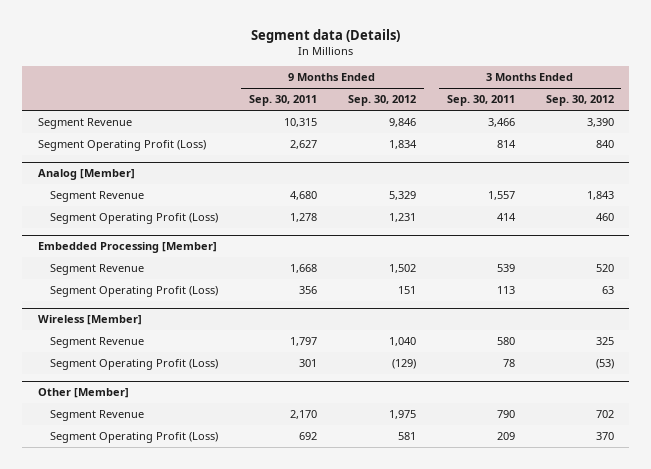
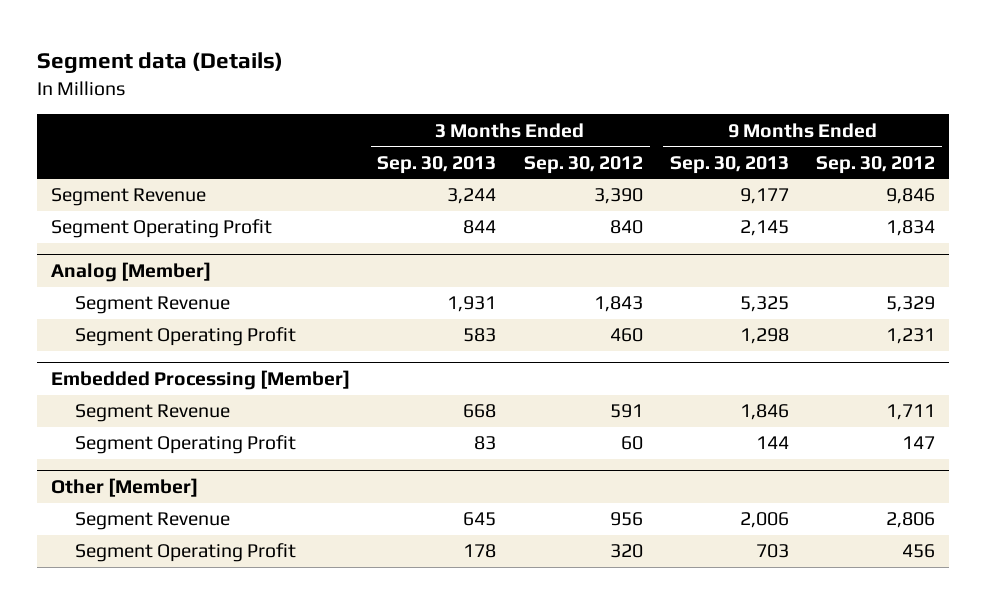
- | 9 Months Ended Sep. 30, 2011 | 9 Months Ended Sep. 30, 2012 | 3 Months Ended Sep. 30, 2011 | 3 Months Ended Sep. 30, 2012
+ | 3 Months Ended Sep. 30, 2013 | 3 Months Ended Sep. 30, 2012 | 9 Months Ended Sep. 30, 2013 | 9 Months Ended Sep. 30, 2012
- Segment Operating Profit (Loss) | 2,627 | 1,834 | 814 | 840
+ Segment Operating Profit | 844 | 840 | 2,145 | 1,834
@ Analog [Member]
- Segment Operating Profit (Loss) | 1,278 | 1,231 | 414 | 460
+ Segment Operating Profit | 583 | 460 | 1,298 | 1,231
@ Embedded Processing [Member]
- Segment Revenue | 1,668 | 1,502 | 539 | 520
- Segment Operating Profit (Loss) | 356 | 151 | 113 | 63
- Wireless [Member]
- Segment Revenue | 1,797 | 1,040 | 580 | 325
- Segment Operating Profit (Loss) | 301 | (129) | 78 | (53)
@ Embedded Processing [Member]
+ Segment Revenue | 668 | 591 | 1,846 | 1,711
+ Segment Operating Profit | 83 | 60 | 144 | 147
@ Other [Member]
- Segment Revenue | 2,170 | 1,975 | 790 | 702
- Segment Operating Profit (Loss) | 692 | 581 | 209 | 370
+ Segment Revenue | 645 | 956 | 2,006 | 2,806
+ Segment Operating Profit | 178 | 320 | 703 | 456

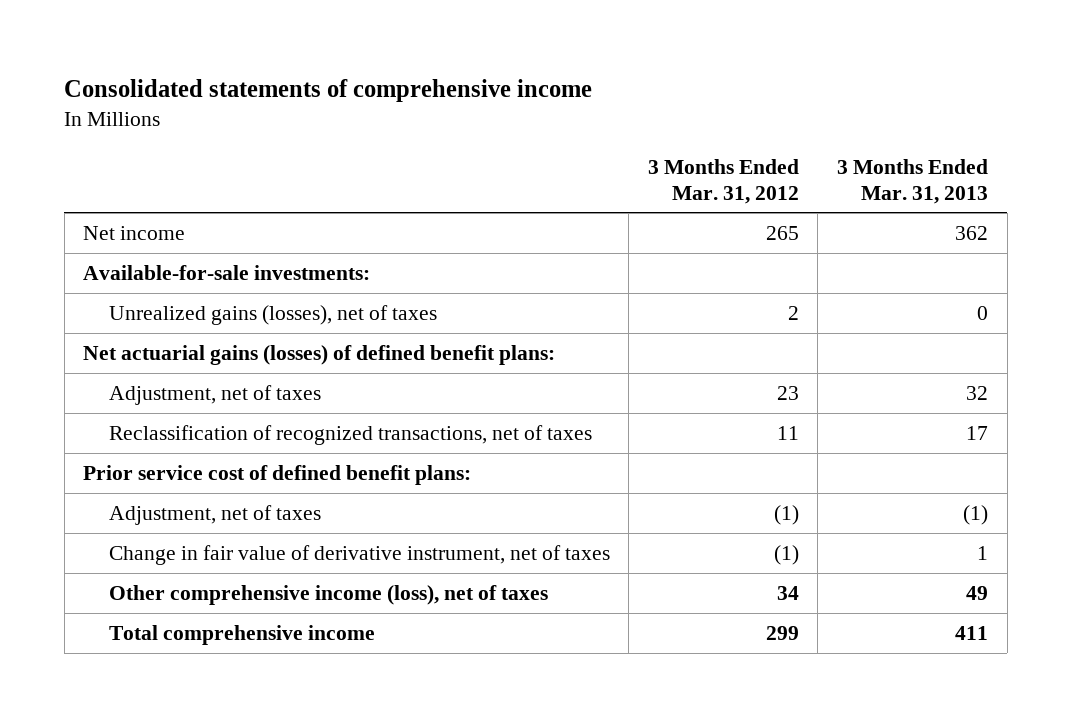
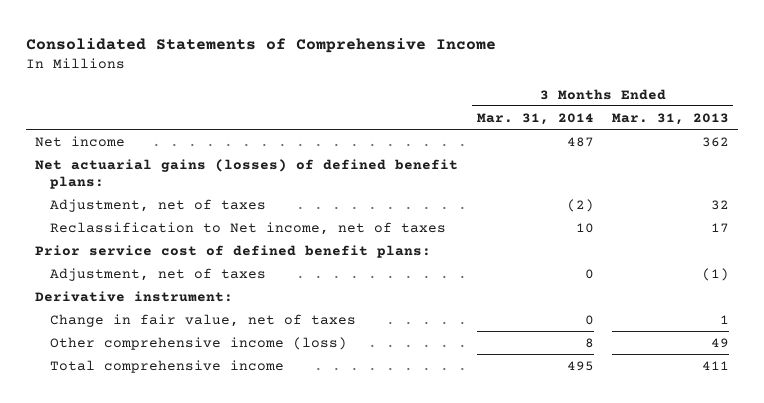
- Consolidated statements of comprehensive income
+ Consolidated Statements of Comprehensive Income
- | 3 Months Ended Mar. 31, 2012 | 3 Months Ended Mar. 31, 2013
+ | 3 Months Ended Mar. 31, 2014 | 3 Months Ended Mar. 31, 2013
- Available-for-sale investments:
- Unrealized gains (losses), net of taxes | 2 | 0
- Reclassification of recognized transactions, net of taxes | 11 | 17
+ Reclassification to Net income, net of taxes | 10 | 17
- Change in fair value of derivative instrument, net of taxes | (1) | 1
- Other comprehensive income (loss), net of taxes | 34 | 49
+ Derivative instrument:
+ Change in fair value, net of taxes | 0 | 1
+ Other comprehensive income (loss) | 8 | 49

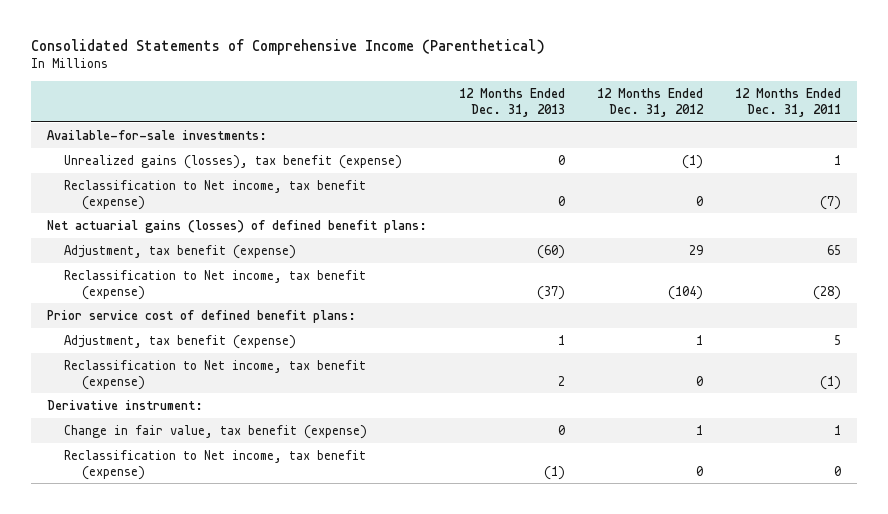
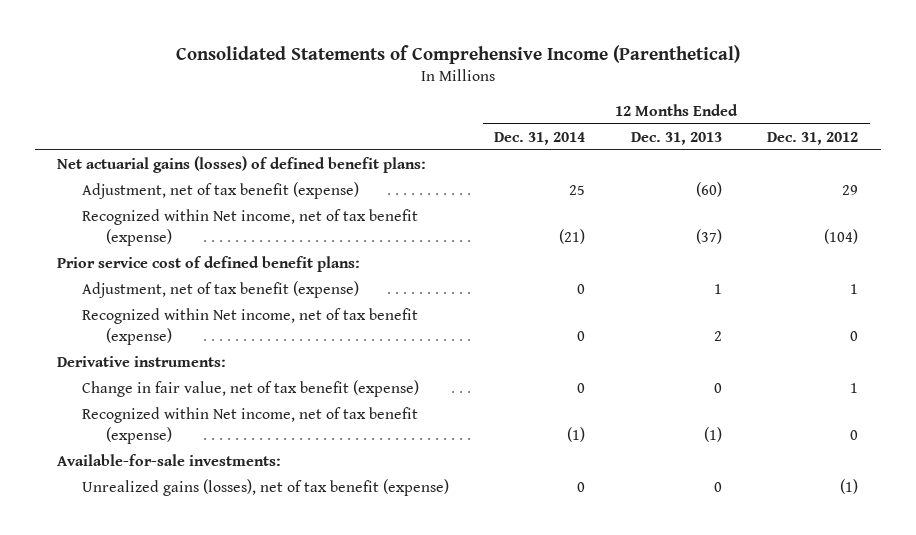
- | 12 Months Ended Dec. 31, 2013 | 12 Months Ended Dec. 31, 2012 | 12 Months Ended Dec. 31, 2011
+ | 12 Months Ended Dec. 31, 2014 | 12 Months Ended Dec. 31, 2013 | 12 Months Ended Dec. 31, 2012
- Unrealized gains (losses), tax benefit (expense) | 0 | (1) | 1
- Reclassification to Net income, tax benefit (expense) | 0 | 0 | (7)
- Adjustment, tax benefit (expense) | (60) | 29 | 65
- Reclassification to Net income, tax benefit (expense) | (37) | (104) | (28)
+ Adjustment, net of tax benefit (expense) | 25 | (60) | 29
+ Recognized within Net income, net of tax benefit (expense) | (21) | (37) | (104)
- Adjustment, tax benefit (expense) | 1 | 1 | 5
- Reclassification to Net income, tax benefit (expense) | 2 | 0 | (1)
- Derivative instrument:
- Change in fair value, tax benefit (expense) | 0 | 1 | 1
- Reclassification to Net income, tax benefit (expense) | (1) | 0 | 0
+ Adjustment, net of tax benefit (expense) | 0 | 1 | 1
+ Recognized within Net income, net of tax benefit (expense) | 0 | 2 | 0
+ Derivative instruments:
+ Change in fair value, net of tax benefit (expense) | 0 | 0 | 1
+ Recognized within Net income, net of tax benefit (expense) | (1) | (1) | 0
moved down: Available-for-sale investments:
+ Unrealized gains (losses), net of tax benefit (expense) | 0 | 0 | (1)

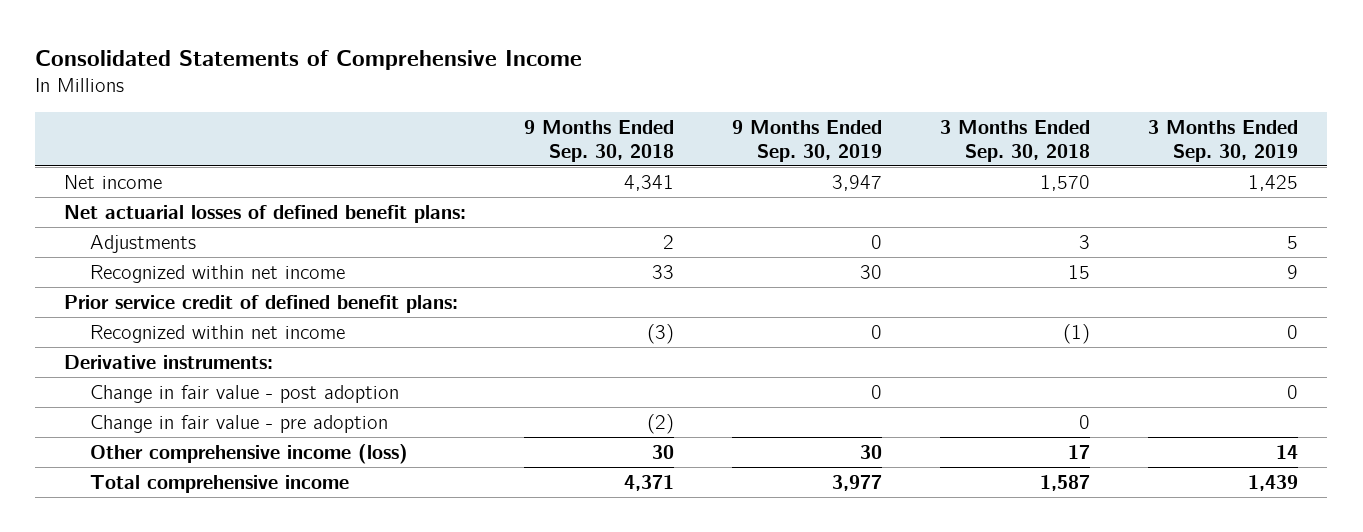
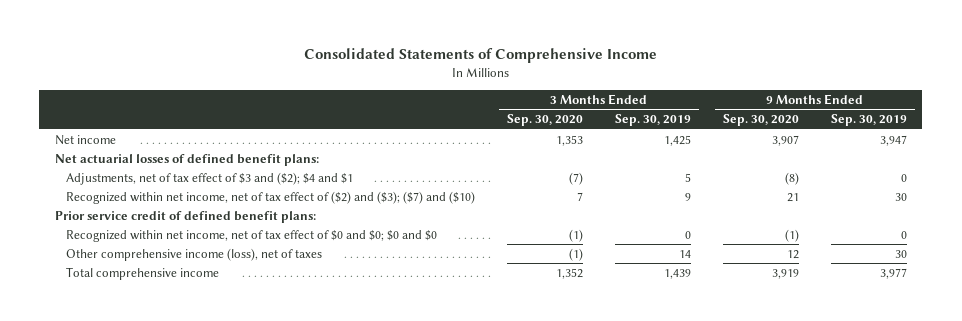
- | 9 Months Ended Sep. 30, 2018 | 9 Months Ended Sep. 30, 2019 | 3 Months Ended Sep. 30, 2018 | 3 Months Ended Sep. 30, 2019
+ | 3 Months Ended Sep. 30, 2020 | 3 Months Ended Sep. 30, 2019 | 9 Months Ended Sep. 30, 2020 | 9 Months Ended Sep. 30, 2019
- Adjustments | 2 | 0 | 3 | 5
- Recognized within net income | 33 | 30 | 15 | 9
+ Adjustments, net of tax effect of $3 and ($2); $4 and $1 | (7) | 5 | (8) | 0
+ Recognized within net income, net of tax effect of ($2) and ($3); ($7) and ($10) | 7 | 9 | 21 | 30
- Recognized within net income | (3) | 0 | (1) | 0
- Derivative instruments:
- Change in fair value - post adoption | | 0 | | 0
- Change in fair value - pre adoption | (2) | | 0 |
- Other comprehensive income (loss) | 30 | 30 | 17 | 14
+ Recognized within net income, net of tax effect of $0 and $0; $0 and $0 | (1) | 0 | (1) | 0
+ Other comprehensive income (loss), net of taxes | (1) | 14 | 12 | 30

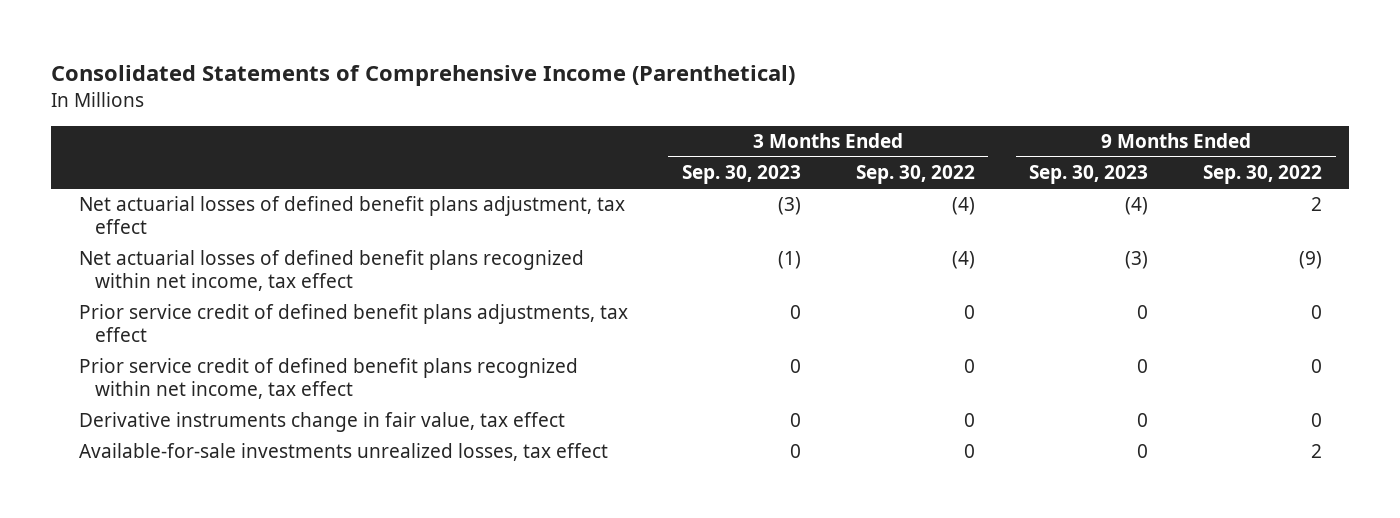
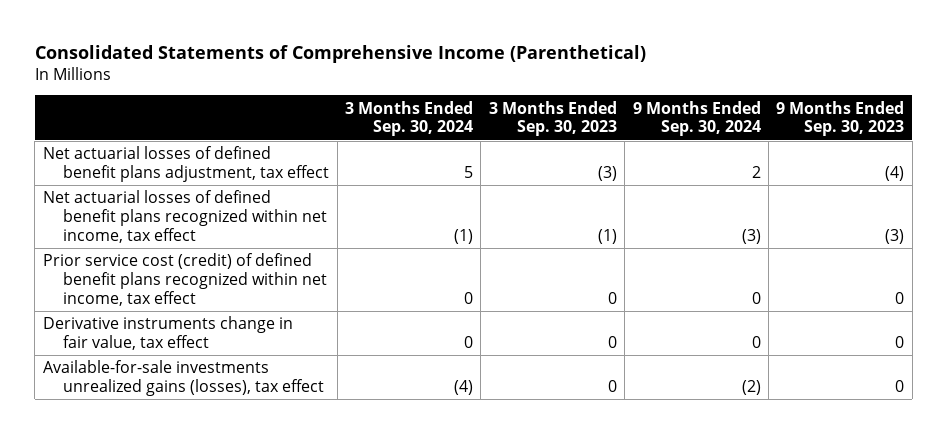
- | 3 Months Ended Sep. 30, 2023 | 3 Months Ended Sep. 30, 2022 | 9 Months Ended Sep. 30, 2023 | 9 Months Ended Sep. 30, 2022
+ | 3 Months Ended Sep. 30, 2024 | 3 Months Ended Sep. 30, 2023 | 9 Months Ended Sep. 30, 2024 | 9 Months Ended Sep. 30, 2023
- Prior service credit of defined benefit plans adjustments, tax effect | 0 | 0 | 0 | 0
- Prior service credit of defined benefit plans recognized within net income, tax effect | 0 | 0 | 0 | 0
+ Prior service cost (credit) of defined benefit plans recognized within net income, tax effect | 0 | 0 | 0 | 0
- Available-for-sale investments unrealized losses, tax effect | 0 | 0 | 0 | 2
+ Available-for-sale investments unrealized gains (losses), tax effect | (4) | 0 | (2) | 0

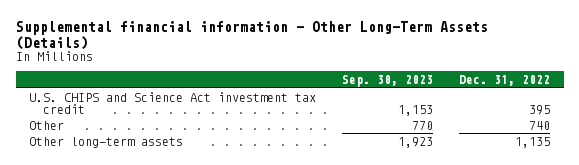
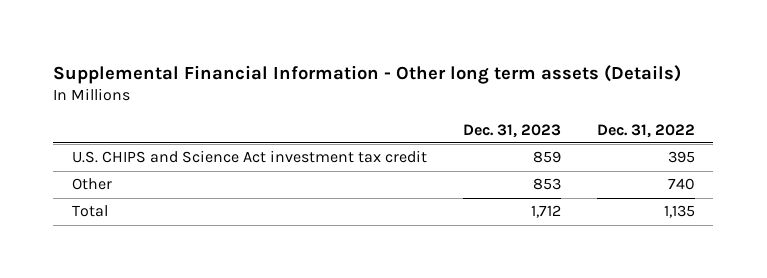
- Supplemental financial information - Other Long-Term Assets (Details)
+ Supplemental Financial Information - Other long term assets (Details)
- | Sep. 30, 2023 | Dec. 31, 2022
+ | Dec. 31, 2023 | Dec. 31, 2022
- Other long-term assets | 1,923 | 1,135
+ Total | 1,712 | 1,135

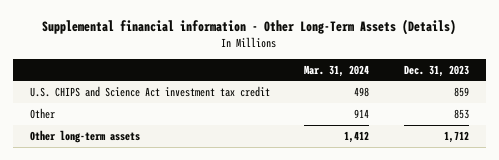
- Supplemental Financial Information - Other long term assets (Details)
+ Supplemental financial information - Other Long-Term Assets (Details)
- | Dec. 31, 2023 | Dec. 31, 2022
+ | Mar. 31, 2024 | Dec. 31, 2023
- Total | 1,712 | 1,135
+ Other long-term assets | 1,412 | 1,712

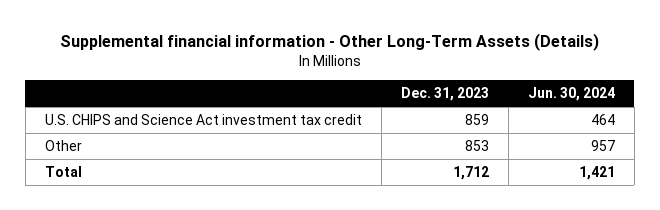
- | Mar. 31, 2024 | Dec. 31, 2023
+ | Dec. 31, 2023 | Jun. 30, 2024
- Other long-term assets | 1,412 | 1,712
+ Total | 1,712 | 1,421

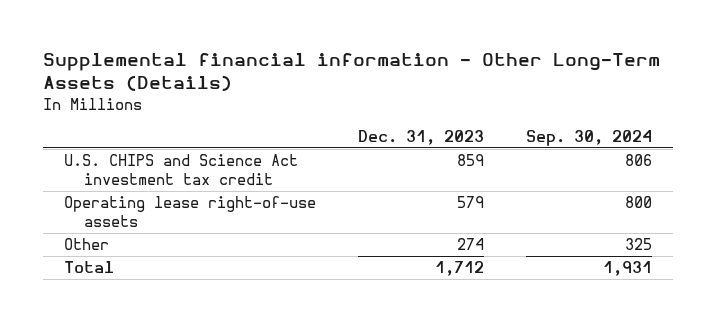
- | Dec. 31, 2023 | Jun. 30, 2024
+ | Dec. 31, 2023 | Sep. 30, 2024
- Other | 853 | 957
+ Operating lease right-of-use assets | 579 | 800
+ Other | 274 | 325

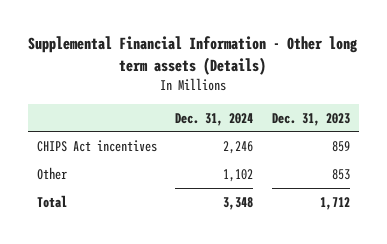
- Supplemental financial information - Other Long-Term Assets (Details)
+ Supplemental Financial Information - Other long term assets (Details)
- | Dec. 31, 2023 | Sep. 30, 2024
+ | Dec. 31, 2024 | Dec. 31, 2023
- U.S. CHIPS and Science Act investment tax credit | 859 | 806
- Operating lease right-of-use assets | 579 | 800
- Other | 274 | 325
+ CHIPS Act incentives | 2,246 | 859
+ Other | 1,102 | 853

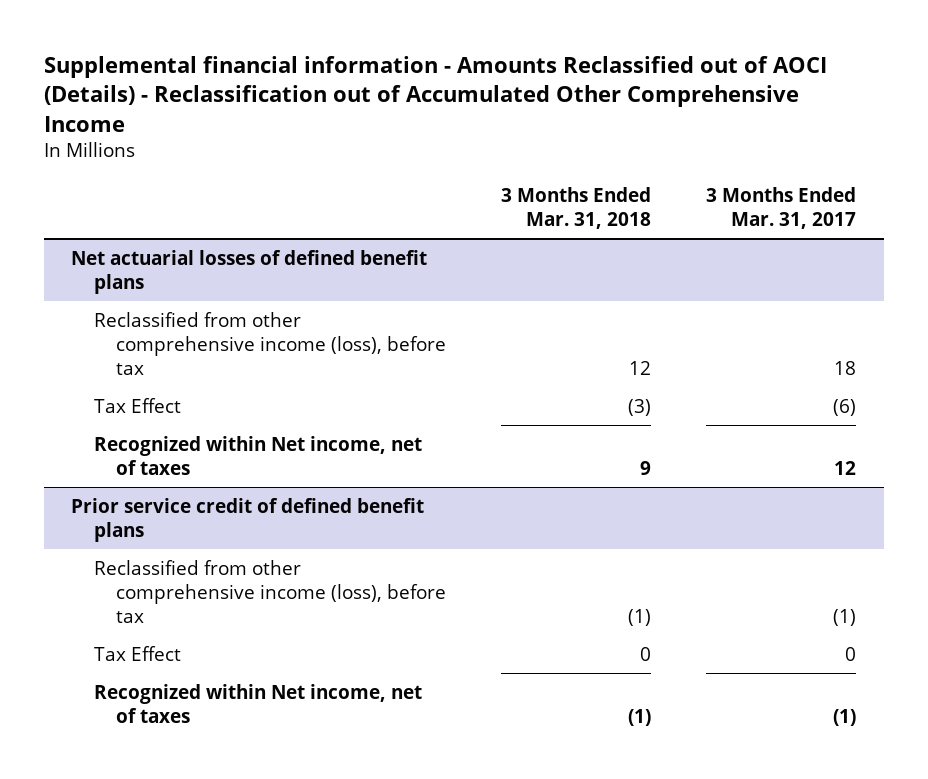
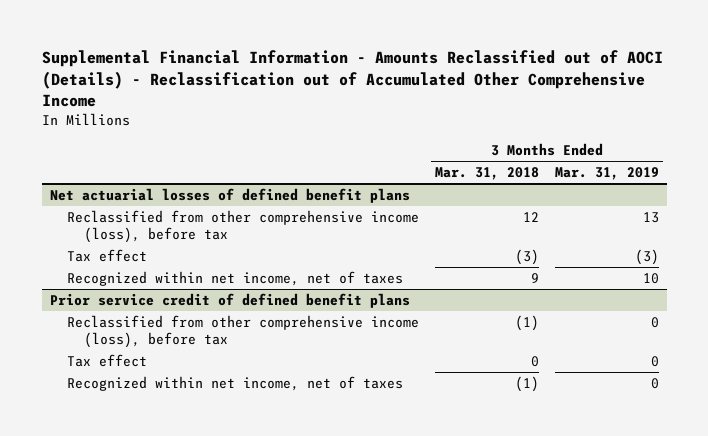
- Supplemental financial information - Amounts Reclassified out of AOCI (Details) - Reclassification out of Accumulated Other Comprehensive Income
+ Supplemental Financial Information - Amounts Reclassified out of AOCI (Details) - Reclassification out of Accumulated Other Comprehensive Income
- | 3 Months Ended Mar. 31, 2018 | 3 Months Ended Mar. 31, 2017
+ | 3 Months Ended Mar. 31, 2018 | 3 Months Ended Mar. 31, 2019
@ Net actuarial losses of defined benefit plans
- Tax Effect | (3) | (6)
- Recognized within Net income, net of taxes | 9 | 12
+ Tax effect | (3) | (3)
+ Recognized within net income, net of taxes | 9 | 10
@ Prior service credit of defined benefit plans
- Tax Effect | 0 | 0
- Recognized within Net income, net of taxes | (1) | (1)
+ Tax effect | 0 | 0
+ Recognized within net income, net of taxes | (1) | 0

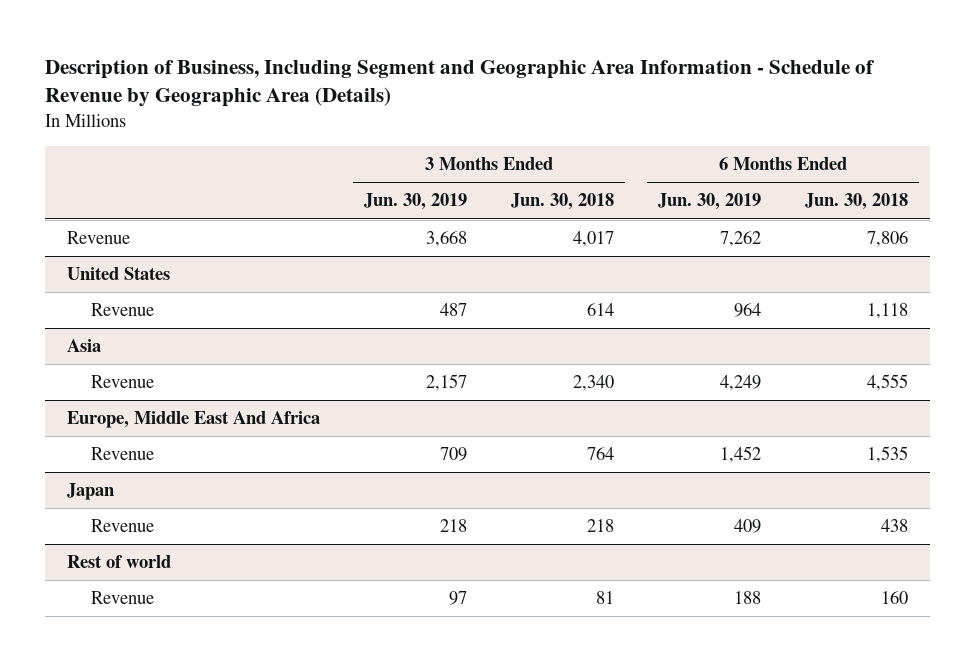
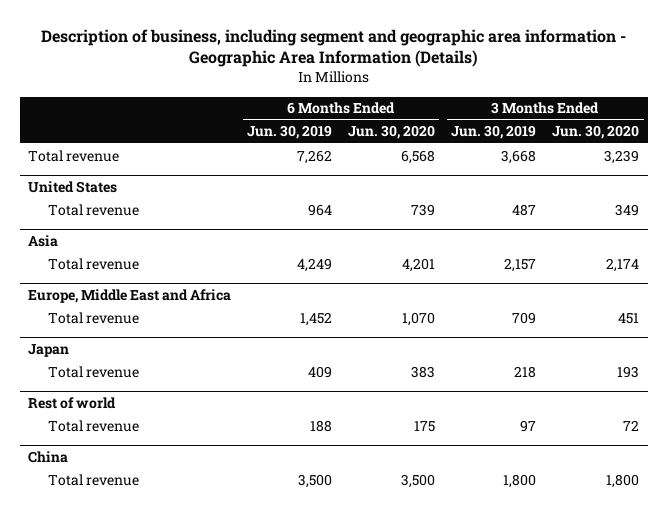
- Description of Business, Including Segment and Geographic Area Information - Schedule of Revenue by Geographic Area (Details)
+ Description of business, including segment and geographic area information - Geographic Area Information (Details)
- | 3 Months Ended Jun. 30, 2019 | 3 Months Ended Jun. 30, 2018 | 6 Months Ended Jun. 30, 2019 | 6 Months Ended Jun. 30, 2018
+ | 6 Months Ended Jun. 30, 2019 | 6 Months Ended Jun. 30, 2020 | 3 Months Ended Jun. 30, 2019 | 3 Months Ended Jun. 30, 2020
- Revenue | 3,668 | 4,017 | 7,262 | 7,806
+ Total revenue | 7,262 | 6,568 | 3,668 | 3,239
@ United States
- Revenue | 487 | 614 | 964 | 1,118
+ Total revenue | 964 | 739 | 487 | 349
@ Asia
- Revenue | 2,157 | 2,340 | 4,249 | 4,555
- Europe, Middle East And Africa
- Revenue | 709 | 764 | 1,452 | 1,535
@ Asia
+ Total revenue | 4,249 | 4,201 | 2,157 | 2,174
+ Europe, Middle East and Africa
+ Total revenue | 1,452 | 1,070 | 709 | 451
@ Japan
- Revenue | 218 | 218 | 409 | 438
+ Total revenue | 409 | 383 | 218 | 193
@ Rest of world
- Revenue | 97 | 81 | 188 | 160
+ Total revenue | 188 | 175 | 97 | 72
+ China
+ Total revenue | 3,500 | 3,500 | 1,800 | 1,800

